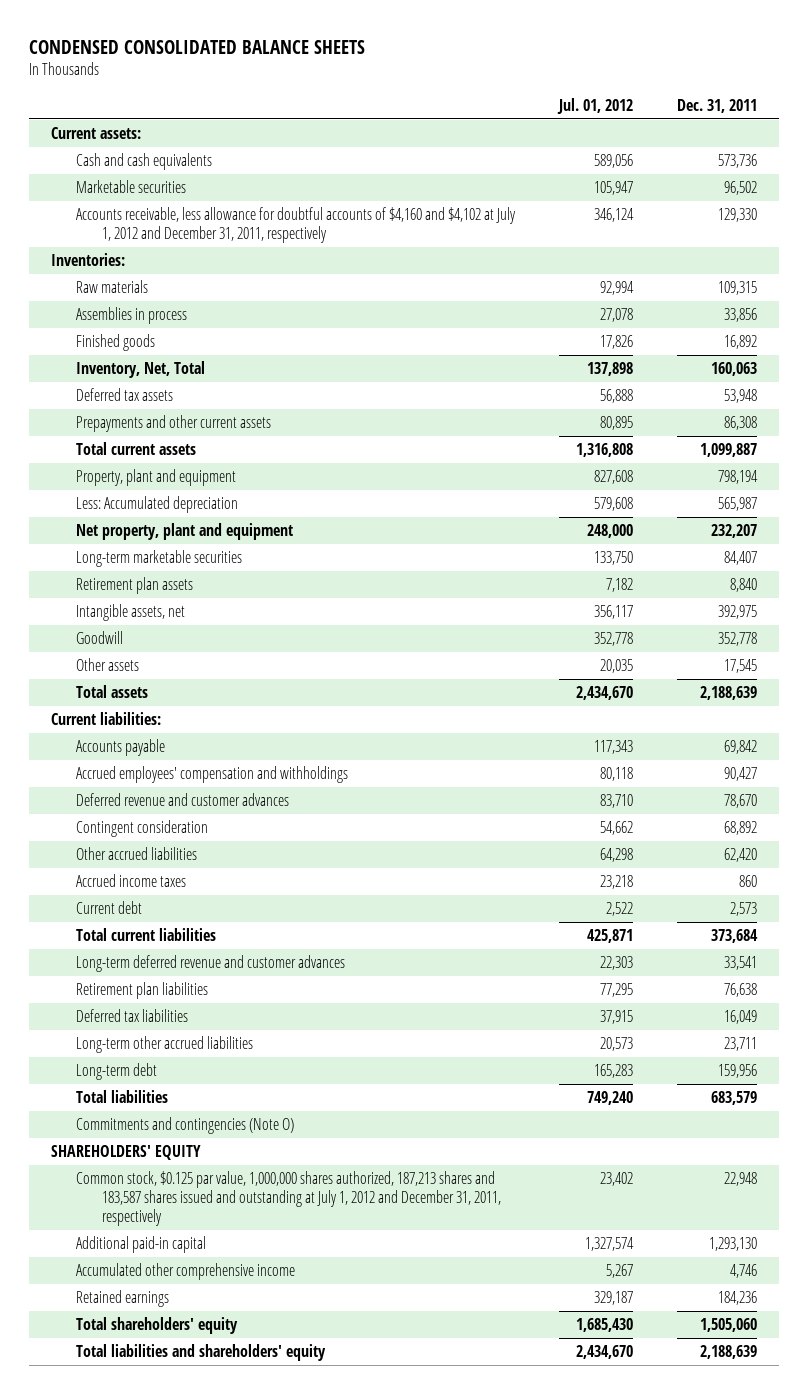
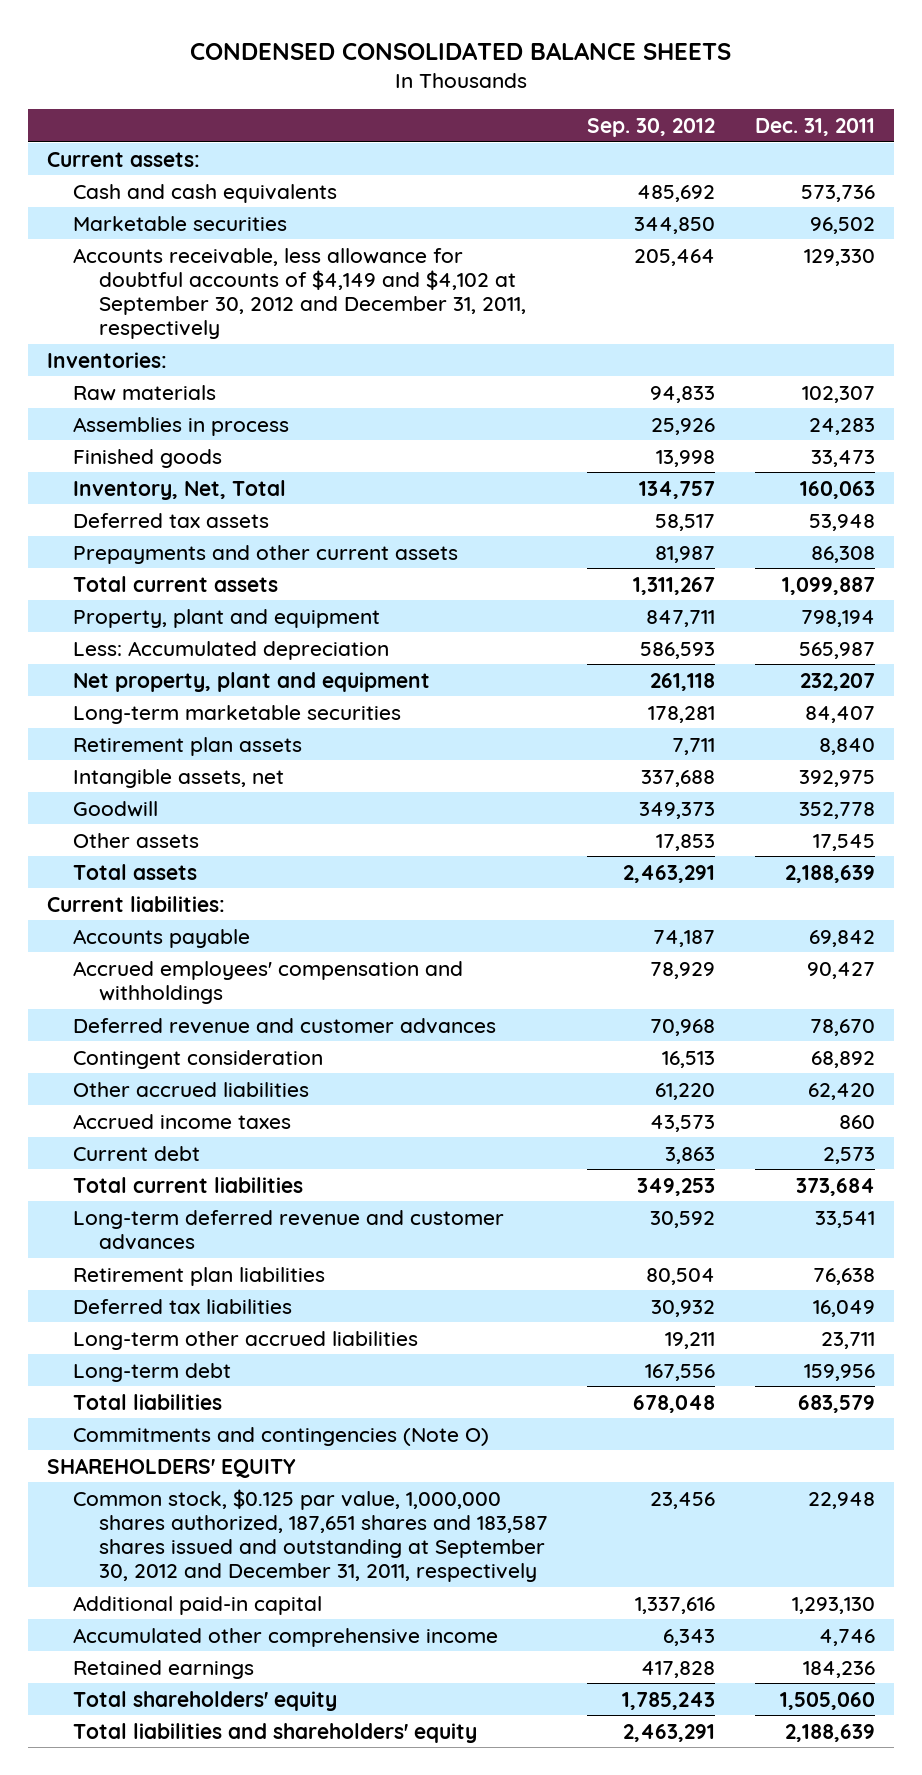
- | Jul. 01, 2012 | Dec. 31, 2011
+ | Sep. 30, 2012 | Dec. 31, 2011
- Accounts receivable, less allowance for doubtful accounts of $4,160 and $4,102 at July 1, 2012 and December 31, 2011, respectively | 346,124 | 129,330
+ Accounts receivable, less allowance for doubtful accounts of $4,149 and $4,102 at September 30, 2012 and December 31, 2011, respectively | 205,464 | 129,330
- Raw materials | 92,994 | 109,315
- Assemblies in process | 27,078 | 33,856
- Finished goods | 17,826 | 16,892
+ Raw materials | 94,833 | 102,307
+ Assemblies in process | 25,926 | 24,283
+ Finished goods | 13,998 | 33,473
- Common stock, $0.125 par value, 1,000,000 shares authorized, 187,213 shares and 183,587 shares issued and outstanding at July 1, 2012 and December 31, 2011, respectively | 23,402 | 22,948
+ Common stock, $0.125 par value, 1,000,000 shares authorized, 187,651 shares and 183,587 shares issued and outstanding at September 30, 2012 and December 31, 2011, respectively | 23,456 | 22,948

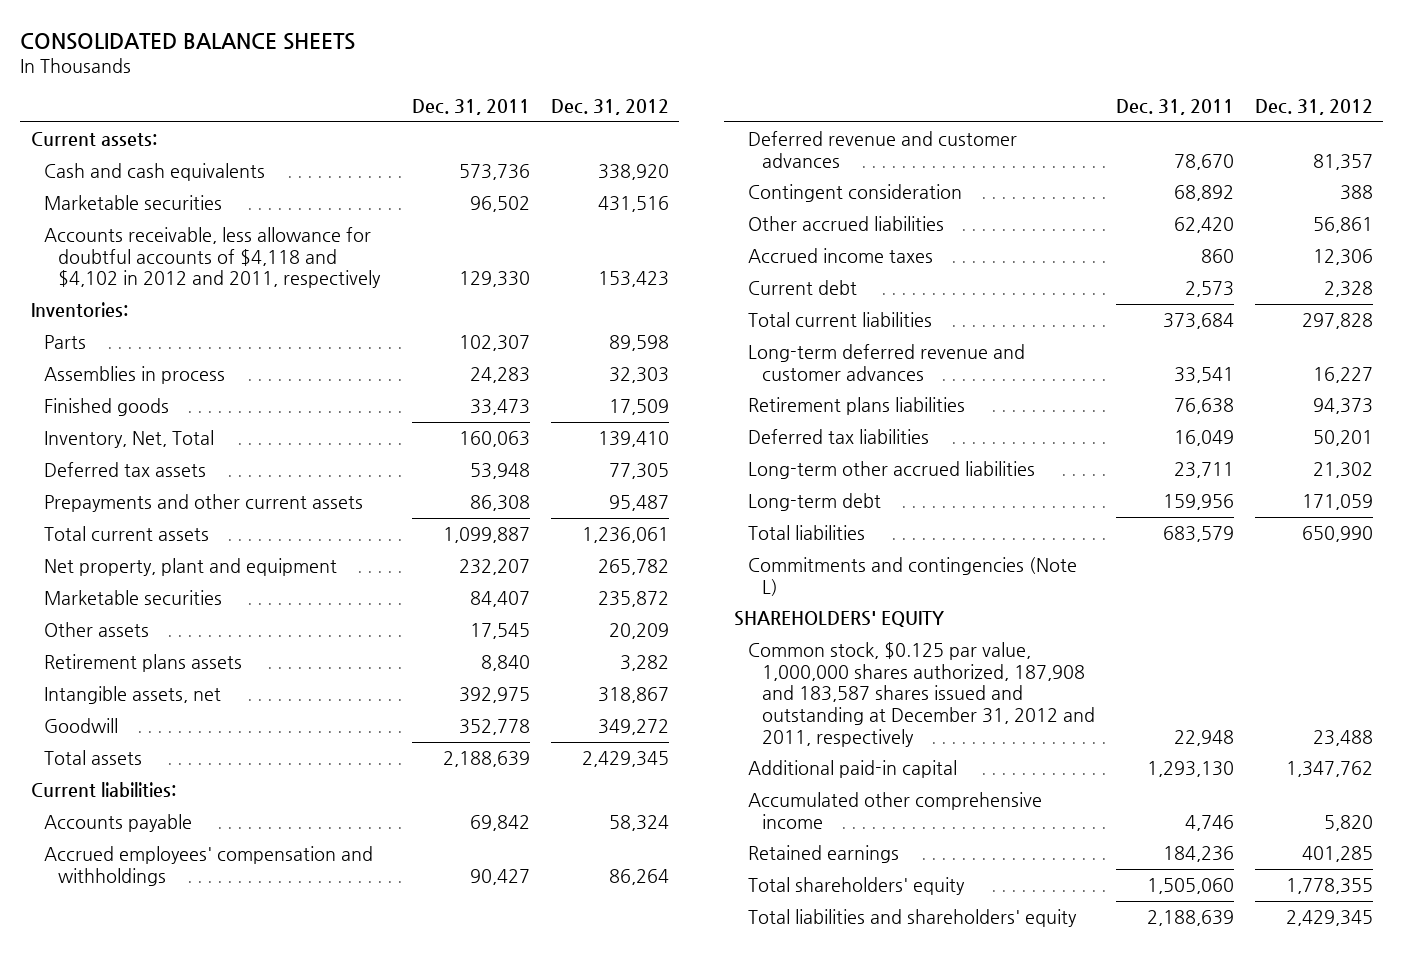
- CONDENSED CONSOLIDATED BALANCE SHEETS
+ CONSOLIDATED BALANCE SHEETS
- | Sep. 30, 2012 | Dec. 31, 2011
+ | Dec. 31, 2011 | Dec. 31, 2012
- Accounts receivable, less allowance for doubtful accounts of $4,149 and $4,102 at September 30, 2012 and December 31, 2011, respectively | 205,464 | 129,330
+ Accounts receivable, less allowance for doubtful accounts of $4,118 and $4,102 in 2012 and 2011, respectively | 129,330 | 153,423
- Raw materials | 94,833 | 102,307
+ Parts | 102,307 | 89,598
- Property, plant and equipment | 847,711 | 798,194
- Less: Accumulated depreciation | 586,593 | 565,987
- Long-term marketable securities | 178,281 | 84,407
- Retirement plan assets | 7,711 | 8,840
+ Marketable securities | 84,407 | 235,872
moved up: Other assets | 17,545 | 20,209
+ Retirement plans assets | 8,840 | 3,282
- Retirement plan liabilities | 80,504 | 76,638
+ Retirement plans liabilities | 76,638 | 94,373
- Commitments and contingencies (Note O)
+ Commitments and contingencies (Note L)
- Common stock, $0.125 par value, 1,000,000 shares authorized, 187,651 shares and 183,587 shares issued and outstanding at September 30, 2012 and December 31, 2011, respectively | 23,456 | 22,948
+ Common stock, $0.125 par value, 1,000,000 shares authorized, 187,908 and 183,587 shares issued and outstanding at December 31, 2012 and 2011, respectively | 22,948 | 23,488

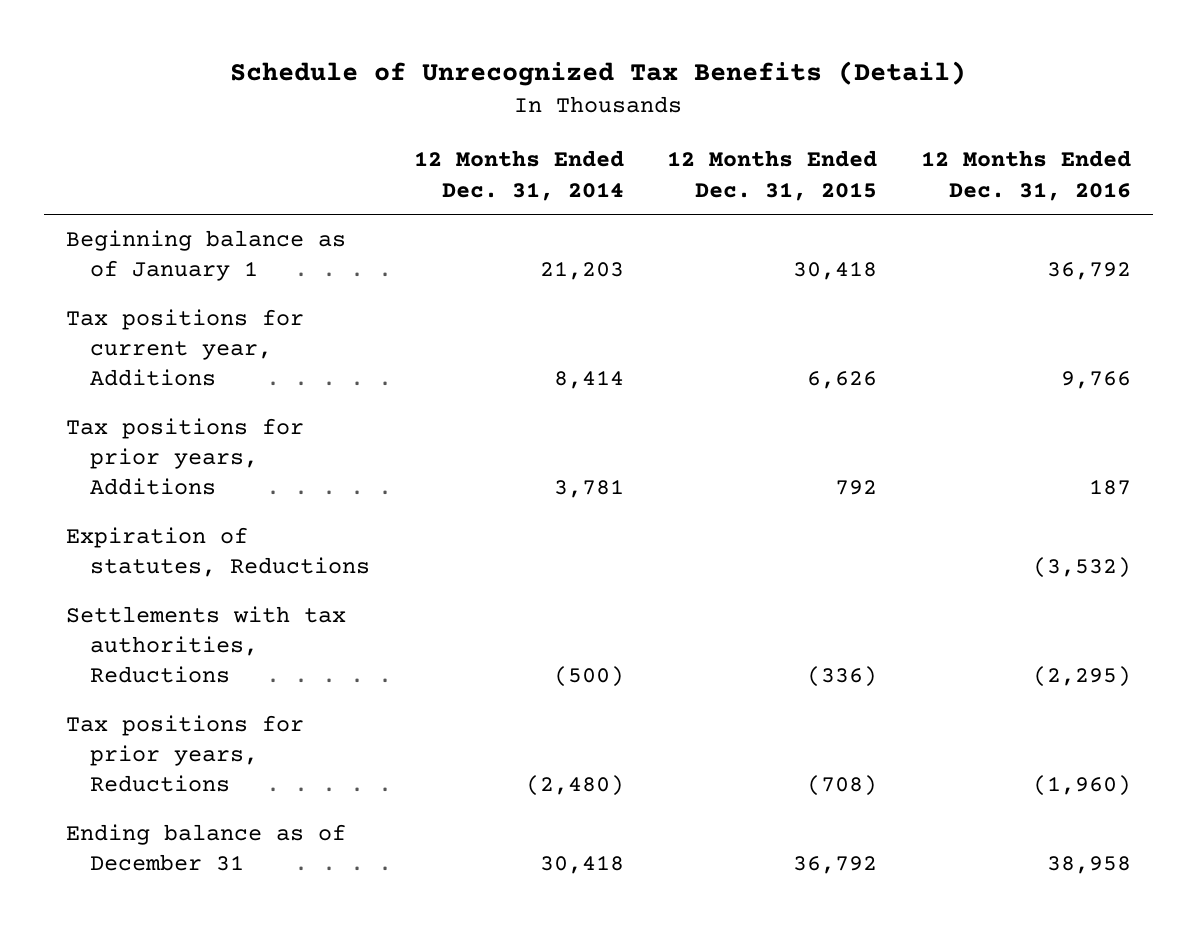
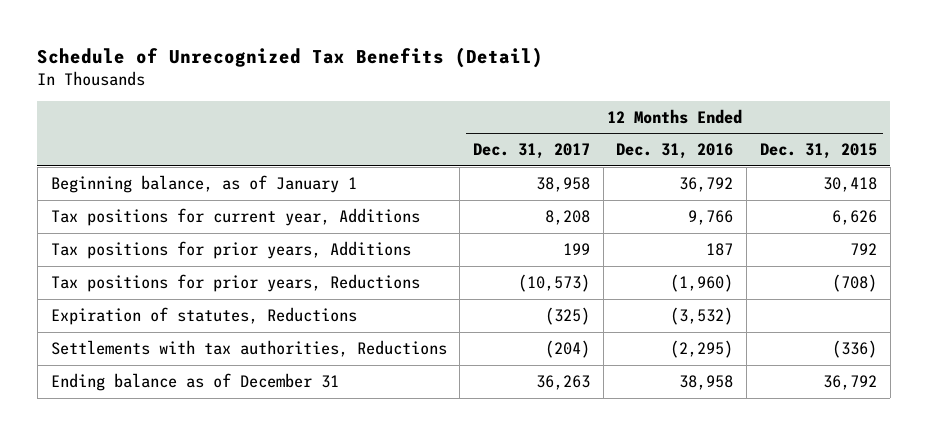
- | 12 Months Ended Dec. 31, 2014 | 12 Months Ended Dec. 31, 2015 | 12 Months Ended Dec. 31, 2016
+ | 12 Months Ended Dec. 31, 2017 | 12 Months Ended Dec. 31, 2016 | 12 Months Ended Dec. 31, 2015
- Beginning balance as of January 1 | 21,203 | 30,418 | 36,792
+ Beginning balance, as of January 1 | 38,958 | 36,792 | 30,418
moved up: Tax positions for prior years, Reductions | (10,573) | (1,960) | (708)

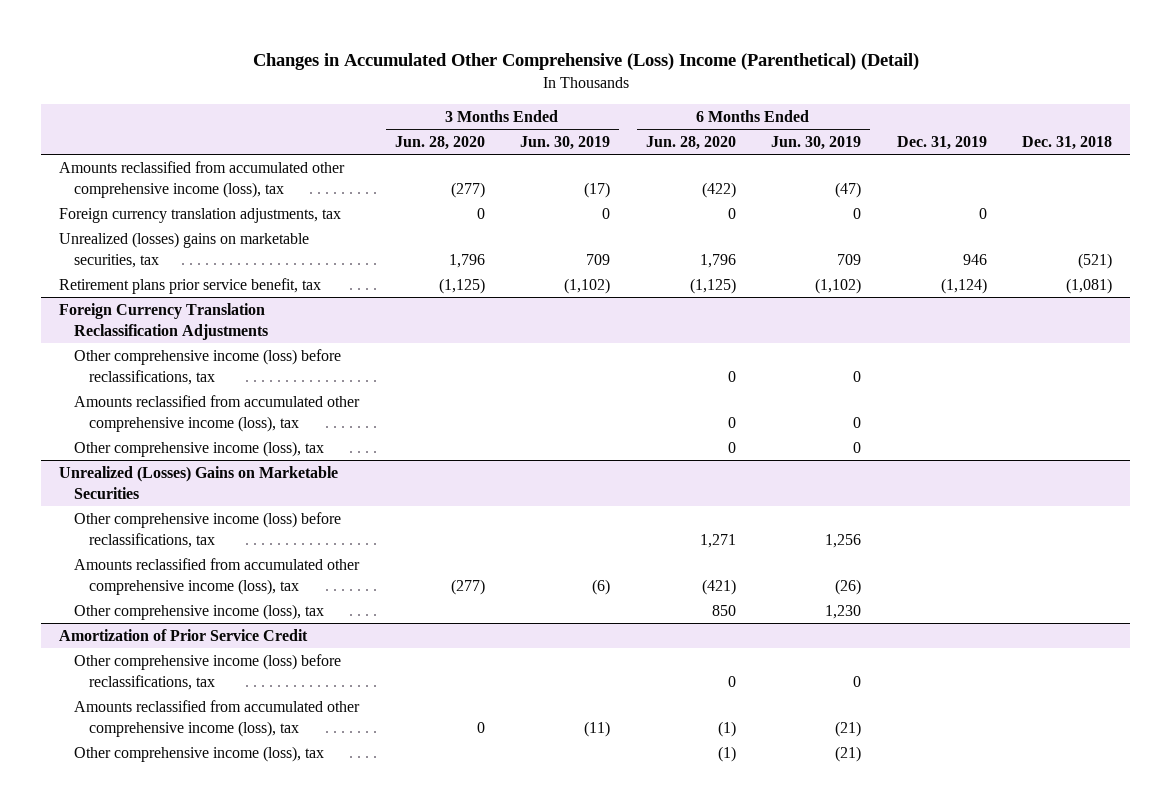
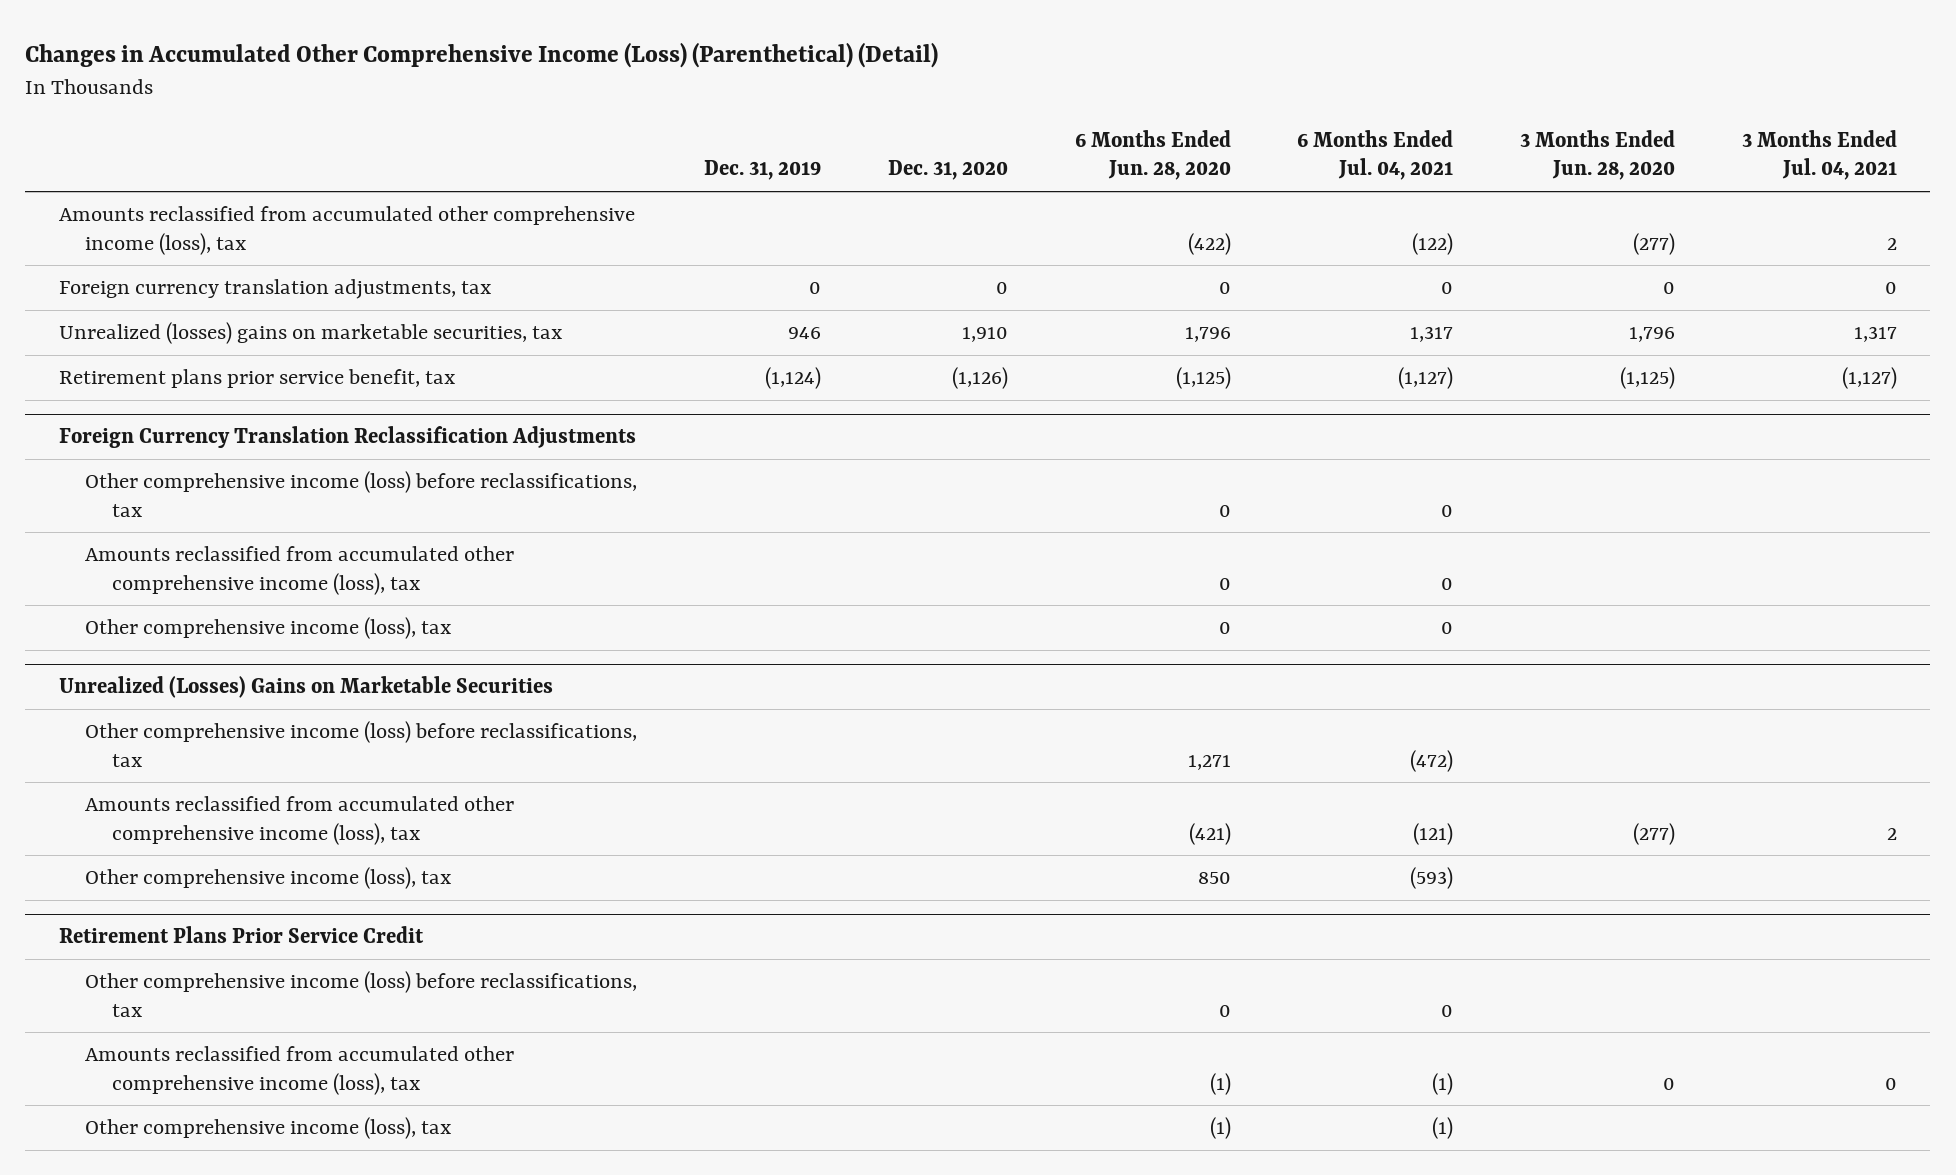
- Changes in Accumulated Other Comprehensive (Loss) Income (Parenthetical) (Detail)
+ Changes in Accumulated Other Comprehensive Income (Loss) (Parenthetical) (Detail)
- | 3 Months Ended Jun. 28, 2020 | 3 Months Ended Jun. 30, 2019 | 6 Months Ended Jun. 28, 2020 | 6 Months Ended Jun. 30, 2019 | Dec. 31, 2019 | Dec. 31, 2018
+ | Dec. 31, 2019 | Dec. 31, 2020 | 6 Months Ended Jun. 28, 2020 | 6 Months Ended Jul. 04, 2021 | 3 Months Ended Jun. 28, 2020 | 3 Months Ended Jul. 04, 2021
- Amortization of Prior Service Credit
+ Retirement Plans Prior Service Credit

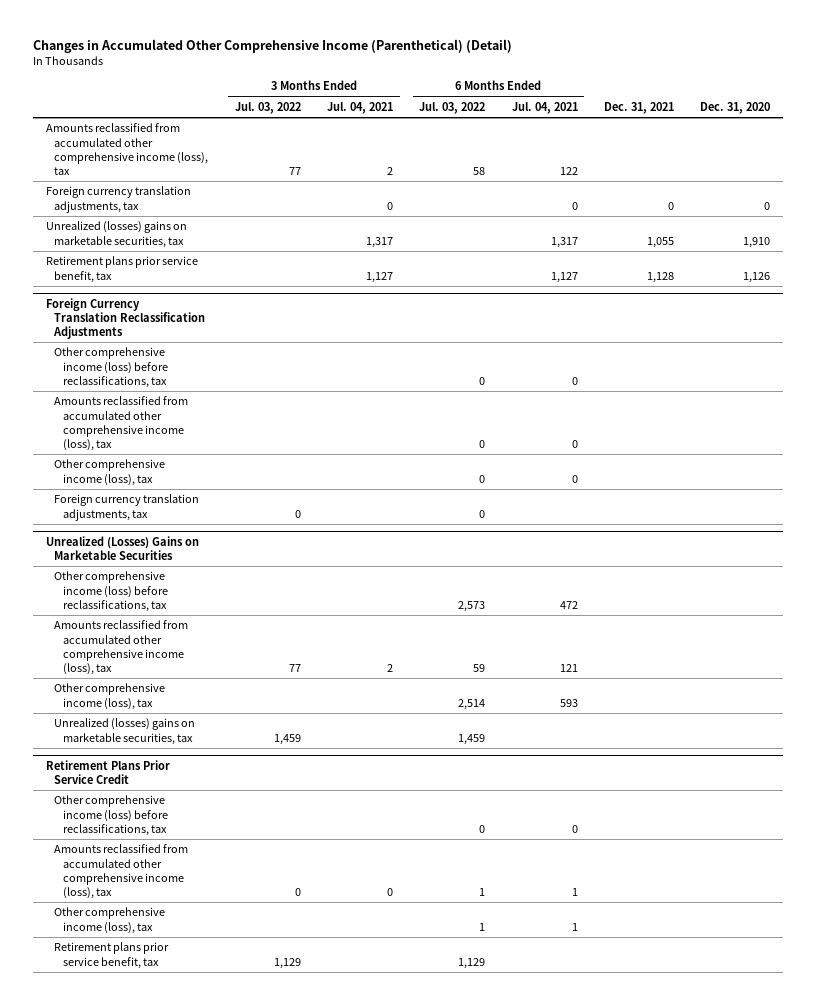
- Changes in Accumulated Other Comprehensive Income (Loss) (Parenthetical) (Detail)
+ Changes in Accumulated Other Comprehensive Income (Parenthetical) (Detail)
- | Dec. 31, 2019 | Dec. 31, 2020 | 6 Months Ended Jun. 28, 2020 | 6 Months Ended Jul. 04, 2021 | 3 Months Ended Jun. 28, 2020 | 3 Months Ended Jul. 04, 2021
+ | 3 Months Ended Jul. 03, 2022 | 3 Months Ended Jul. 04, 2021 | 6 Months Ended Jul. 03, 2022 | 6 Months Ended Jul. 04, 2021 | Dec. 31, 2021 | Dec. 31, 2020
- Amounts reclassified from accumulated other comprehensive income (loss), tax | | | (422) | (122) | (277) | 2
+ Amounts reclassified from accumulated other comprehensive income (loss), tax | 77 | 2 | 58 | 122 | |
- Retirement plans prior service benefit, tax | (1,124) | (1,126) | (1,125) | (1,127) | (1,125) | (1,127)
+ Retirement plans prior service benefit, tax | | 1,127 | | 1,127 | 1,128 | 1,126
@ Foreign Currency Translation Reclassification Adjustments
+ Foreign currency translation adjustments, tax | 0 | | 0 | | |
@ Unrealized (Losses) Gains on Marketable Securities
- Other comprehensive income (loss) before reclassifications, tax | | | 1,271 | (472) | |
- Amounts reclassified from accumulated other comprehensive income (loss), tax | | | (421) | (121) | (277) | 2
- Other comprehensive income (loss), tax | | | 850 | (593) | |
+ Other comprehensive income (loss) before reclassifications, tax | | | 2,573 | 472 | |
+ Amounts reclassified from accumulated other comprehensive income (loss), tax | 77 | 2 | 59 | 121 | |
+ Other comprehensive income (loss), tax | | | 2,514 | 593 | |
+ Unrealized (losses) gains on marketable securities, tax | 1,459 | | 1,459 | | |
@ Retirement Plans Prior Service Credit
- Amounts reclassified from accumulated other comprehensive income (loss), tax | | | (1) | (1) | 0 | 0
- Other comprehensive income (loss), tax | | | (1) | (1) | |
+ Amounts reclassified from accumulated other comprehensive income (loss), tax | 0 | 0 | 1 | 1 | |
+ Other comprehensive income (loss), tax | | | 1 | 1 | |
+ Retirement plans prior service benefit, tax | 1,129 | | 1,129 | | |

